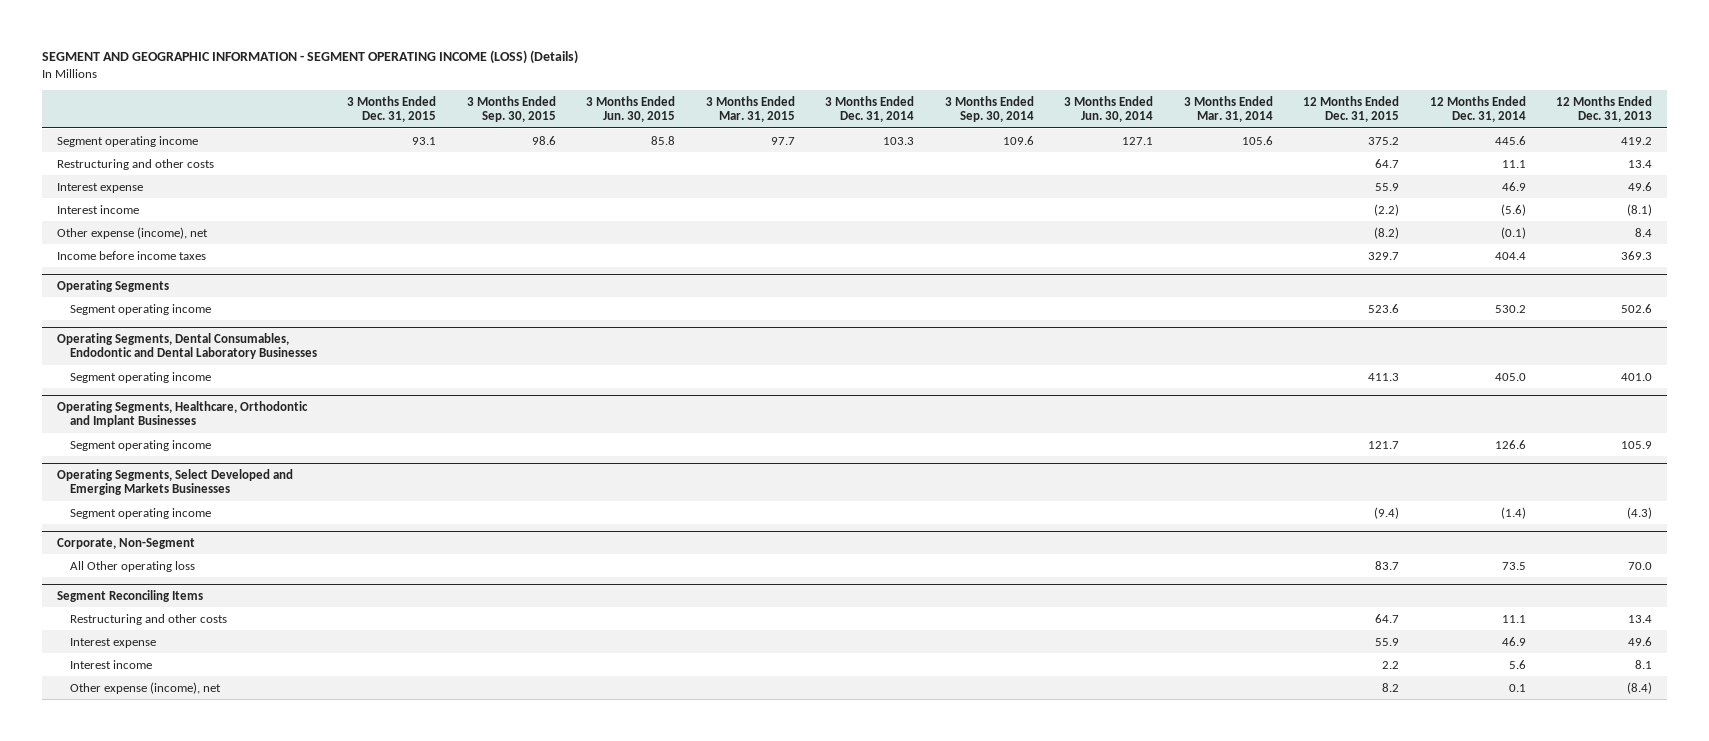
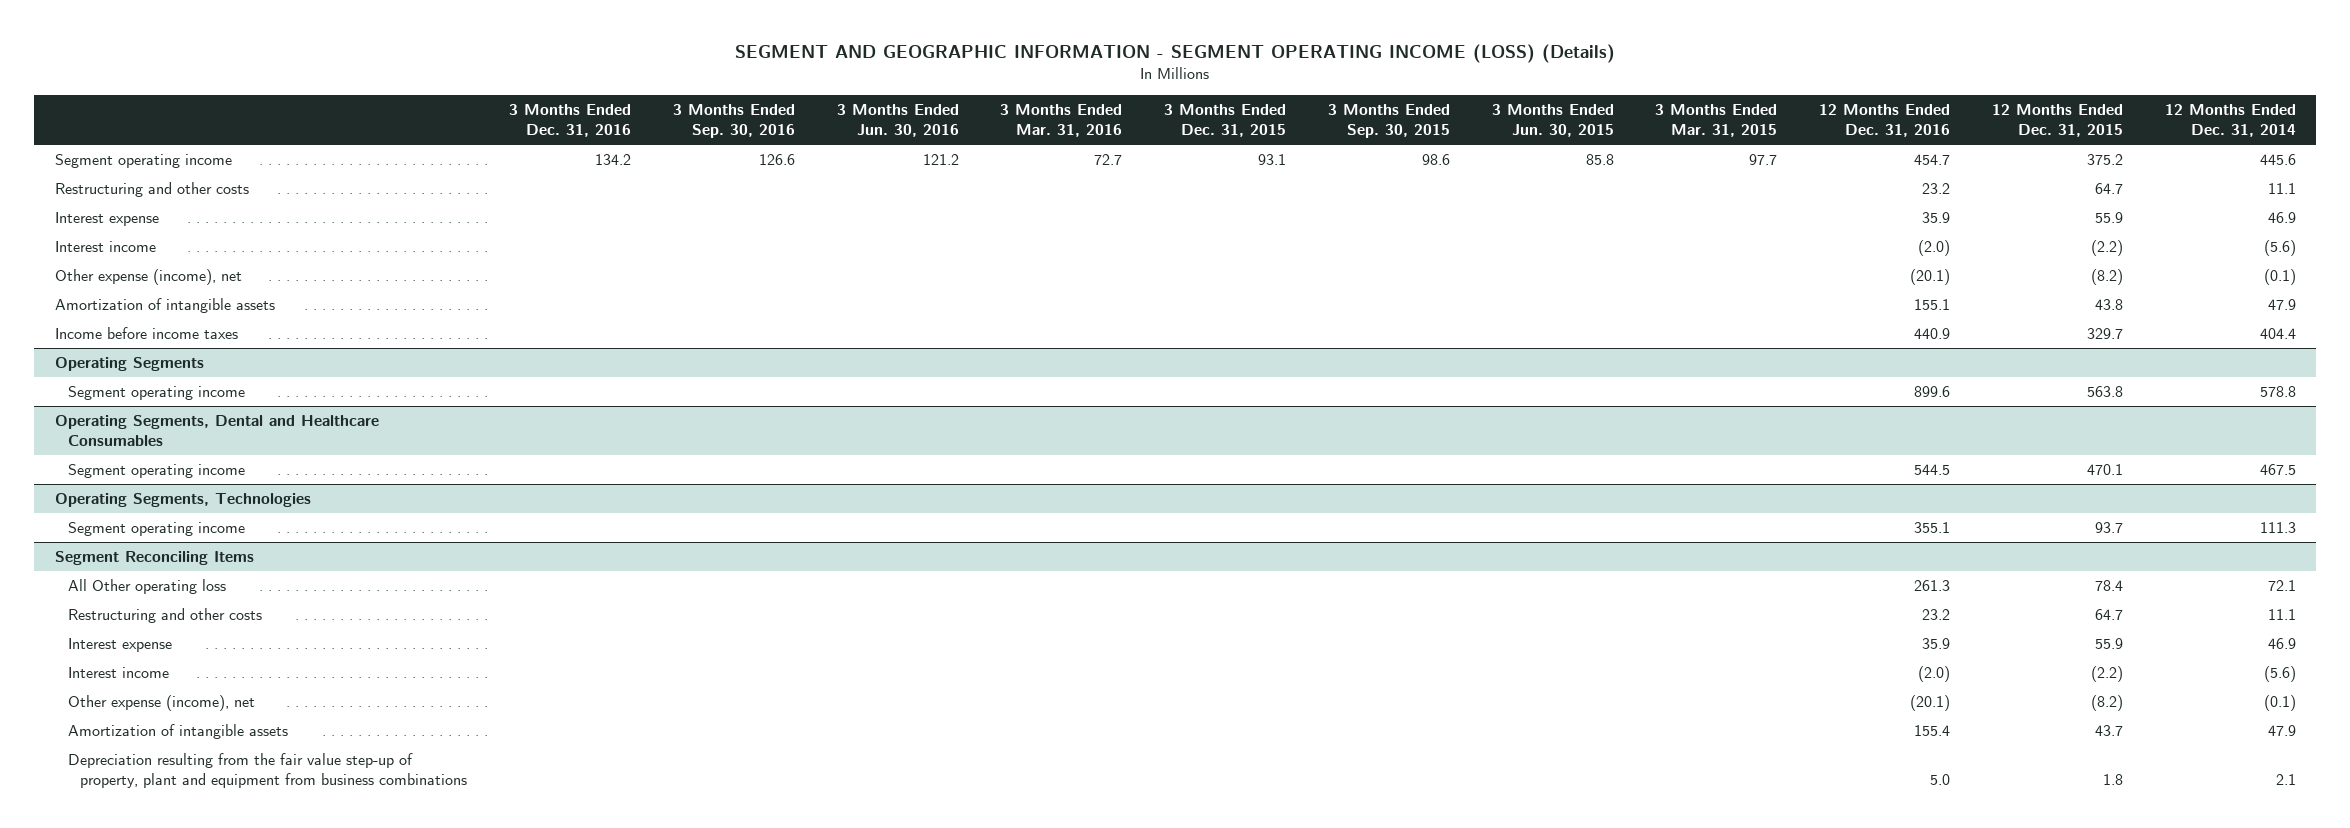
- | 3 Months Ended Dec. 31, 2015 | 3 Months Ended Sep. 30, 2015 | 3 Months Ended Jun. 30, 2015 | 3 Months Ended Mar. 31, 2015 | 3 Months Ended Dec. 31, 2014 | 3 Months Ended Sep. 30, 2014 | 3 Months Ended Jun. 30, 2014 | 3 Months Ended Mar. 31, 2014 | 12 Months Ended Dec. 31, 2015 | 12 Months Ended Dec. 31, 2014 | 12 Months Ended Dec. 31, 2013
+ | 3 Months Ended Dec. 31, 2016 | 3 Months Ended Sep. 30, 2016 | 3 Months Ended Jun. 30, 2016 | 3 Months Ended Mar. 31, 2016 | 3 Months Ended Dec. 31, 2015 | 3 Months Ended Sep. 30, 2015 | 3 Months Ended Jun. 30, 2015 | 3 Months Ended Mar. 31, 2015 | 12 Months Ended Dec. 31, 2016 | 12 Months Ended Dec. 31, 2015 | 12 Months Ended Dec. 31, 2014
+ Amortization of intangible assets | | | | | | | | | 155.1 | 43.8 | 47.9
@ Operating Segments
- Segment operating income | | | | | | | | | 523.6 | 530.2 | 502.6
- Operating Segments, Dental Consumables, Endodontic and Dental Laboratory Businesses
- Segment operating income | | | | | | | | | 411.3 | 405.0 | 401.0
- Operating Segments, Healthcare, Orthodontic and Implant Businesses
- Segment operating income | | | | | | | | | 121.7 | 126.6 | 105.9
- Operating Segments, Select Developed and Emerging Markets Businesses
- Segment operating income | | | | | | | | | (9.4) | (1.4) | (4.3)
- Corporate, Non-Segment
- All Other operating loss | | | | | | | | | 83.7 | 73.5 | 70.0
@ Operating Segments
+ Segment operating income | | | | | | | | | 899.6 | 563.8 | 578.8
+ Operating Segments, Dental and Healthcare Consumables
+ Segment operating income | | | | | | | | | 544.5 | 470.1 | 467.5
+ Operating Segments, Technologies
+ Segment operating income | | | | | | | | | 355.1 | 93.7 | 111.3
@ Segment Reconciling Items
+ All Other operating loss | | | | | | | | | 261.3 | 78.4 | 72.1
- Interest income | | | | | | | | | 2.2 | 5.6 | 8.1
- Other expense (income), net | | | | | | | | | 8.2 | 0.1 | (8.4)
+ Interest income | | | | | | | | | (2.0) | (2.2) | (5.6)
+ Other expense (income), net | | | | | | | | | (20.1) | (8.2) | (0.1)
+ Amortization of intangible assets | | | | | | | | | 155.4 | 43.7 | 47.9
+ Depreciation resulting from the fair value step-up of property, plant and equipment from business combinations | | | | | | | | | 5.0 | 1.8 | 2.1

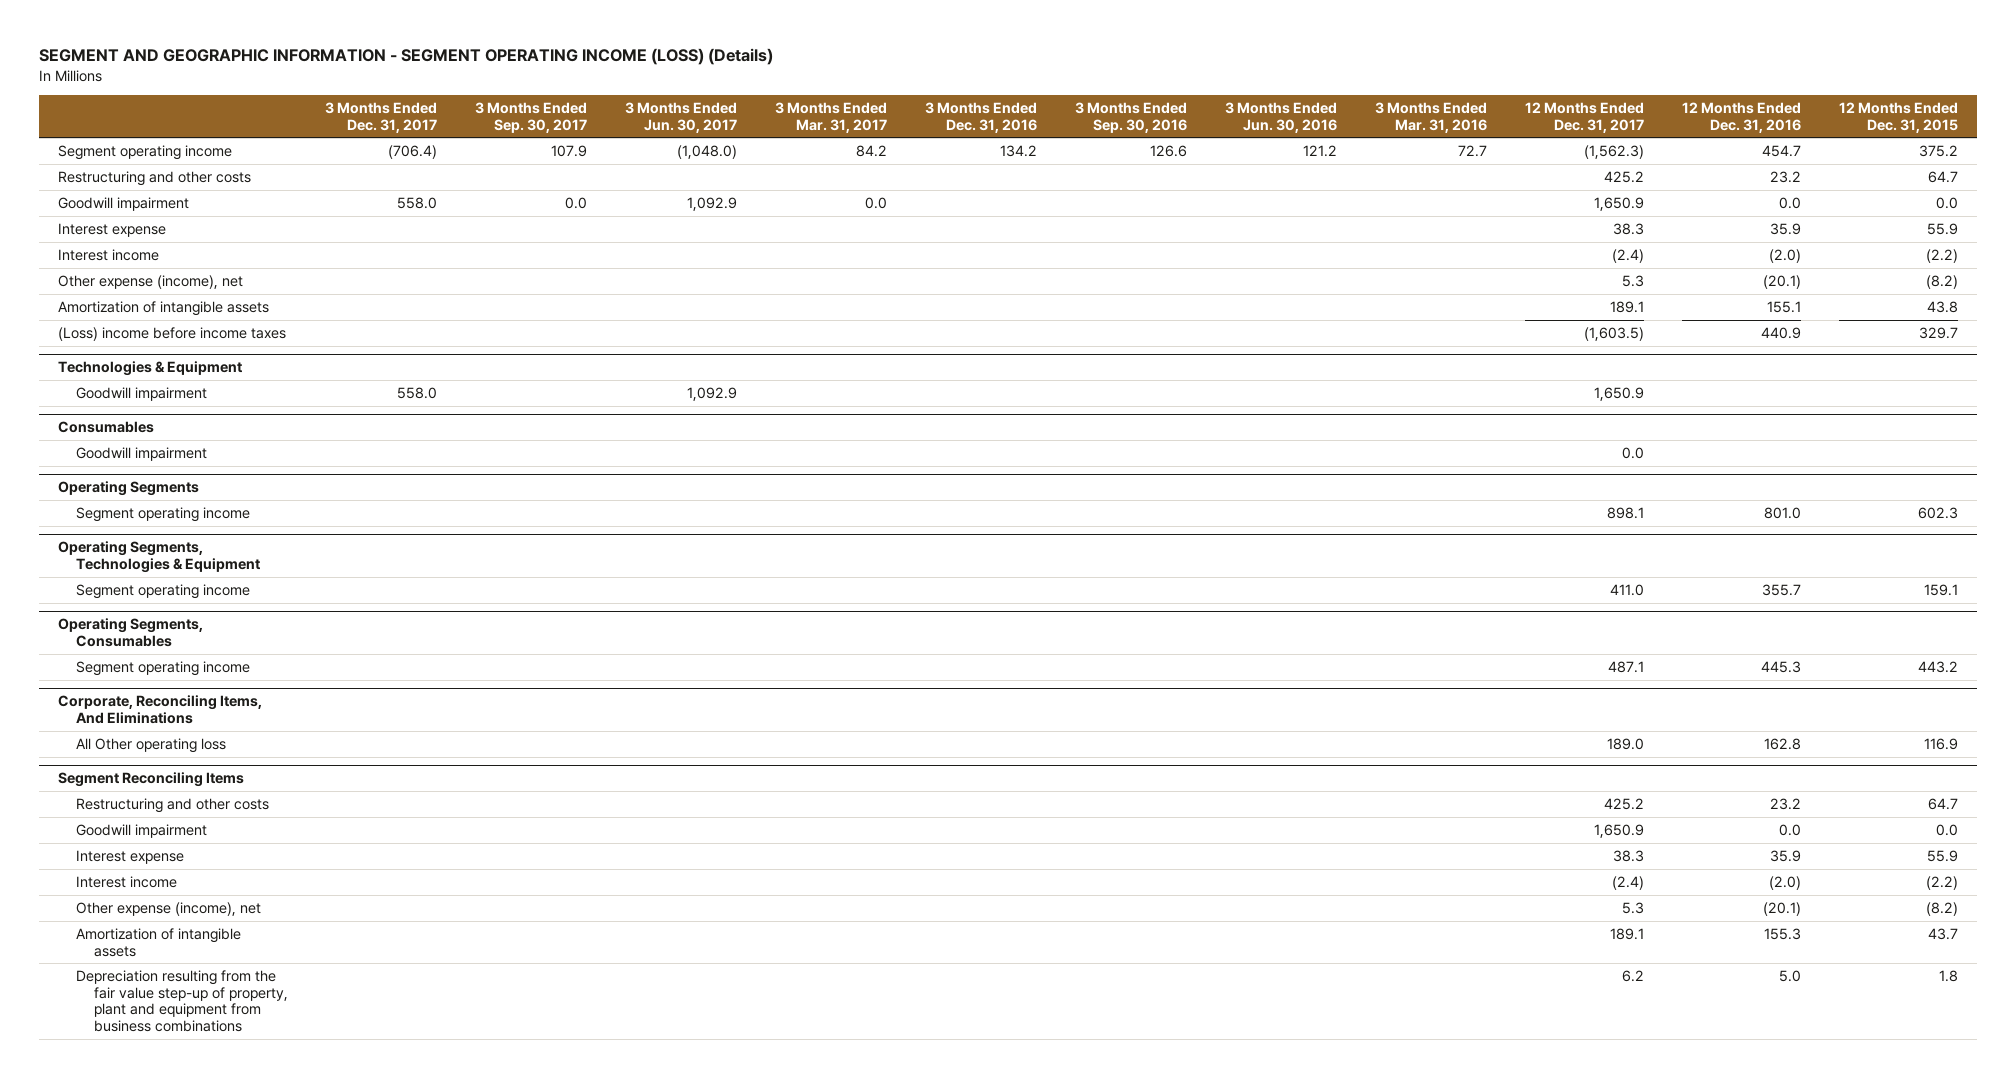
- | 3 Months Ended Dec. 31, 2016 | 3 Months Ended Sep. 30, 2016 | 3 Months Ended Jun. 30, 2016 | 3 Months Ended Mar. 31, 2016 | 3 Months Ended Dec. 31, 2015 | 3 Months Ended Sep. 30, 2015 | 3 Months Ended Jun. 30, 2015 | 3 Months Ended Mar. 31, 2015 | 12 Months Ended Dec. 31, 2016 | 12 Months Ended Dec. 31, 2015 | 12 Months Ended Dec. 31, 2014
+ | 3 Months Ended Dec. 31, 2017 | 3 Months Ended Sep. 30, 2017 | 3 Months Ended Jun. 30, 2017 | 3 Months Ended Mar. 31, 2017 | 3 Months Ended Dec. 31, 2016 | 3 Months Ended Sep. 30, 2016 | 3 Months Ended Jun. 30, 2016 | 3 Months Ended Mar. 31, 2016 | 12 Months Ended Dec. 31, 2017 | 12 Months Ended Dec. 31, 2016 | 12 Months Ended Dec. 31, 2015
+ Goodwill impairment | 558.0 | 0.0 | 1,092.9 | 0.0 | | | | | 1,650.9 | 0.0 | 0.0
- Income before income taxes | | | | | | | | | 440.9 | 329.7 | 404.4
+ (Loss) income before income taxes | | | | | | | | | (1,603.5) | 440.9 | 329.7
+ Technologies & Equipment
+ Goodwill impairment | 558.0 | | 1,092.9 | | | | | | 1,650.9 | |
+ Consumables
+ Goodwill impairment | | | | | | | | | 0.0 | |
@ Operating Segments
- Segment operating income | | | | | | | | | 899.6 | 563.8 | 578.8
- Operating Segments, Dental and Healthcare Consumables
- Segment operating income | | | | | | | | | 544.5 | 470.1 | 467.5
- Operating Segments, Technologies
- Segment operating income | | | | | | | | | 355.1 | 93.7 | 111.3
@ Operating Segments
+ Segment operating income | | | | | | | | | 898.1 | 801.0 | 602.3
+ Operating Segments, Technologies & Equipment
+ Segment operating income | | | | | | | | | 411.0 | 355.7 | 159.1
+ Operating Segments, Consumables
+ Segment operating income | | | | | | | | | 487.1 | 445.3 | 443.2
+ Corporate, Reconciling Items, And Eliminations
+ All Other operating loss | | | | | | | | | 189.0 | 162.8 | 116.9
@ Segment Reconciling Items
- All Other operating loss | | | | | | | | | 261.3 | 78.4 | 72.1
+ Goodwill impairment | | | | | | | | | 1,650.9 | 0.0 | 0.0
- Amortization of intangible assets | | | | | | | | | 155.4 | 43.7 | 47.9
+ Amortization of intangible assets | | | | | | | | | 189.1 | 155.3 | 43.7

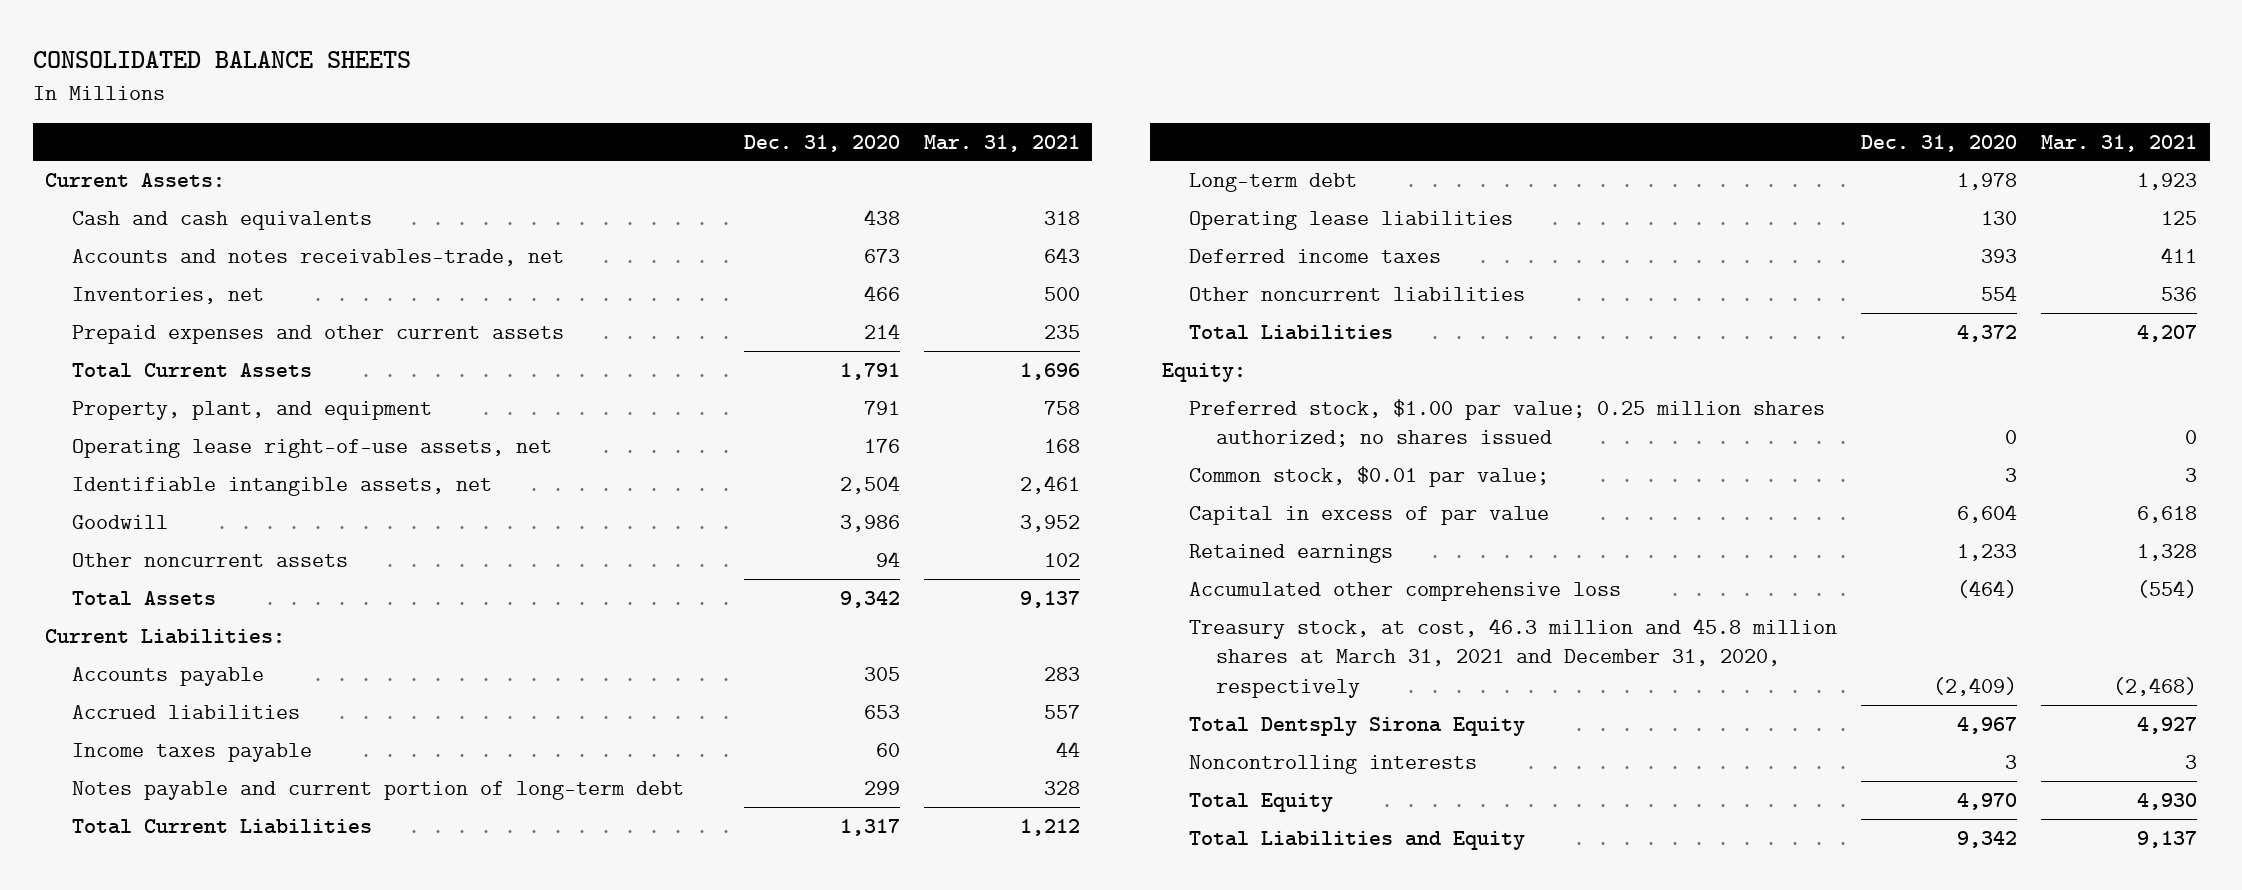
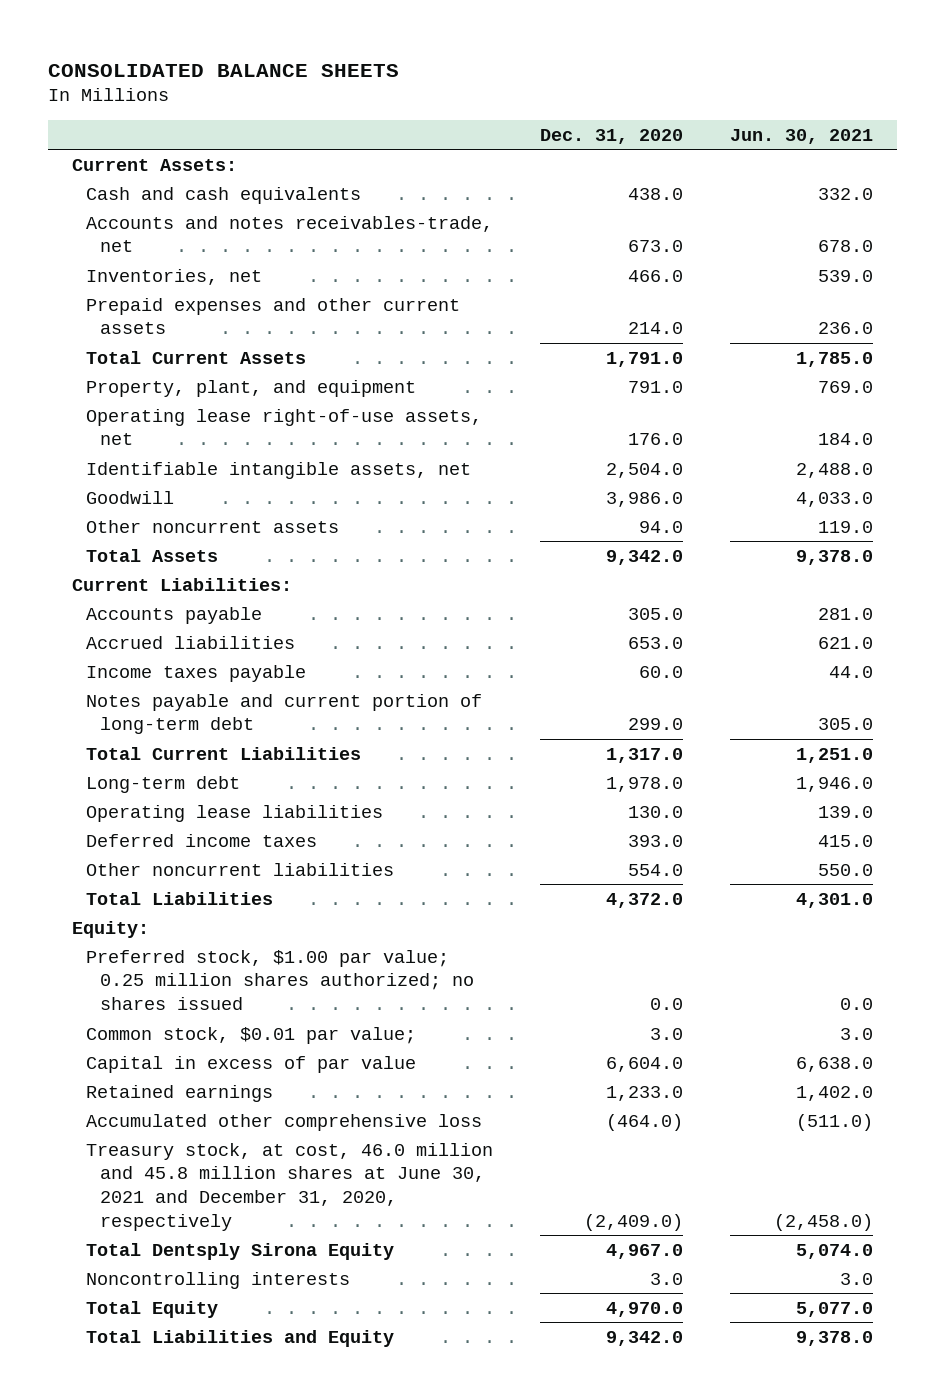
- | Dec. 31, 2020 | Mar. 31, 2021
+ | Dec. 31, 2020 | Jun. 30, 2021
- Cash and cash equivalents | 438 | 318
- Accounts and notes receivables-trade, net | 673 | 643
- Inventories, net | 466 | 500
- Prepaid expenses and other current assets | 214 | 235
- Total Current Assets | 1,791 | 1,696
- Property, plant, and equipment | 791 | 758
- Operating lease right-of-use assets, net | 176 | 168
- Identifiable intangible assets, net | 2,504 | 2,461
- Goodwill | 3,986 | 3,952
- Other noncurrent assets | 94 | 102
- Total Assets | 9,342 | 9,137
+ Cash and cash equivalents | 438.0 | 332.0
+ Accounts and notes receivables-trade, net | 673.0 | 678.0
+ Inventories, net | 466.0 | 539.0
+ Prepaid expenses and other current assets | 214.0 | 236.0
+ Total Current Assets | 1,791.0 | 1,785.0
+ Property, plant, and equipment | 791.0 | 769.0
+ Operating lease right-of-use assets, net | 176.0 | 184.0
+ Identifiable intangible assets, net | 2,504.0 | 2,488.0
+ Goodwill | 3,986.0 | 4,033.0
+ Other noncurrent assets | 94.0 | 119.0
+ Total Assets | 9,342.0 | 9,378.0
- Accounts payable | 305 | 283
- Accrued liabilities | 653 | 557
- Income taxes payable | 60 | 44
- Notes payable and current portion of long-term debt | 299 | 328
- Total Current Liabilities | 1,317 | 1,212
- Long-term debt | 1,978 | 1,923
- Operating lease liabilities | 130 | 125
- Deferred income taxes | 393 | 411
- Other noncurrent liabilities | 554 | 536
- Total Liabilities | 4,372 | 4,207
+ Accounts payable | 305.0 | 281.0
+ Accrued liabilities | 653.0 | 621.0
+ Income taxes payable | 60.0 | 44.0
+ Notes payable and current portion of long-term debt | 299.0 | 305.0
+ Total Current Liabilities | 1,317.0 | 1,251.0
+ Long-term debt | 1,978.0 | 1,946.0
+ Operating lease liabilities | 130.0 | 139.0
+ Deferred income taxes | 393.0 | 415.0
+ Other noncurrent liabilities | 554.0 | 550.0
+ Total Liabilities | 4,372.0 | 4,301.0
- Preferred stock, $1.00 par value; 0.25 million shares authorized; no shares issued | 0 | 0
- Common stock, $0.01 par value; | 3 | 3
- Capital in excess of par value | 6,604 | 6,618
- Retained earnings | 1,233 | 1,328
- Accumulated other comprehensive loss | (464) | (554)
- Treasury stock, at cost, 46.3 million and 45.8 million shares at March 31, 2021 and December 31, 2020, respectively | (2,409) | (2,468)
- Total Dentsply Sirona Equity | 4,967 | 4,927
- Noncontrolling interests | 3 | 3
- Total Equity | 4,970 | 4,930
- Total Liabilities and Equity | 9,342 | 9,137
+ Preferred stock, $1.00 par value; 0.25 million shares authorized; no shares issued | 0.0 | 0.0
+ Common stock, $0.01 par value; | 3.0 | 3.0
+ Capital in excess of par value | 6,604.0 | 6,638.0
+ Retained earnings | 1,233.0 | 1,402.0
+ Accumulated other comprehensive loss | (464.0) | (511.0)
+ Treasury stock, at cost, 46.0 million and 45.8 million shares at June 30, 2021 and December 31, 2020, respectively | (2,409.0) | (2,458.0)
+ Total Dentsply Sirona Equity | 4,967.0 | 5,074.0
+ Noncontrolling interests | 3.0 | 3.0
+ Total Equity | 4,970.0 | 5,077.0
+ Total Liabilities and Equity | 9,342.0 | 9,378.0

